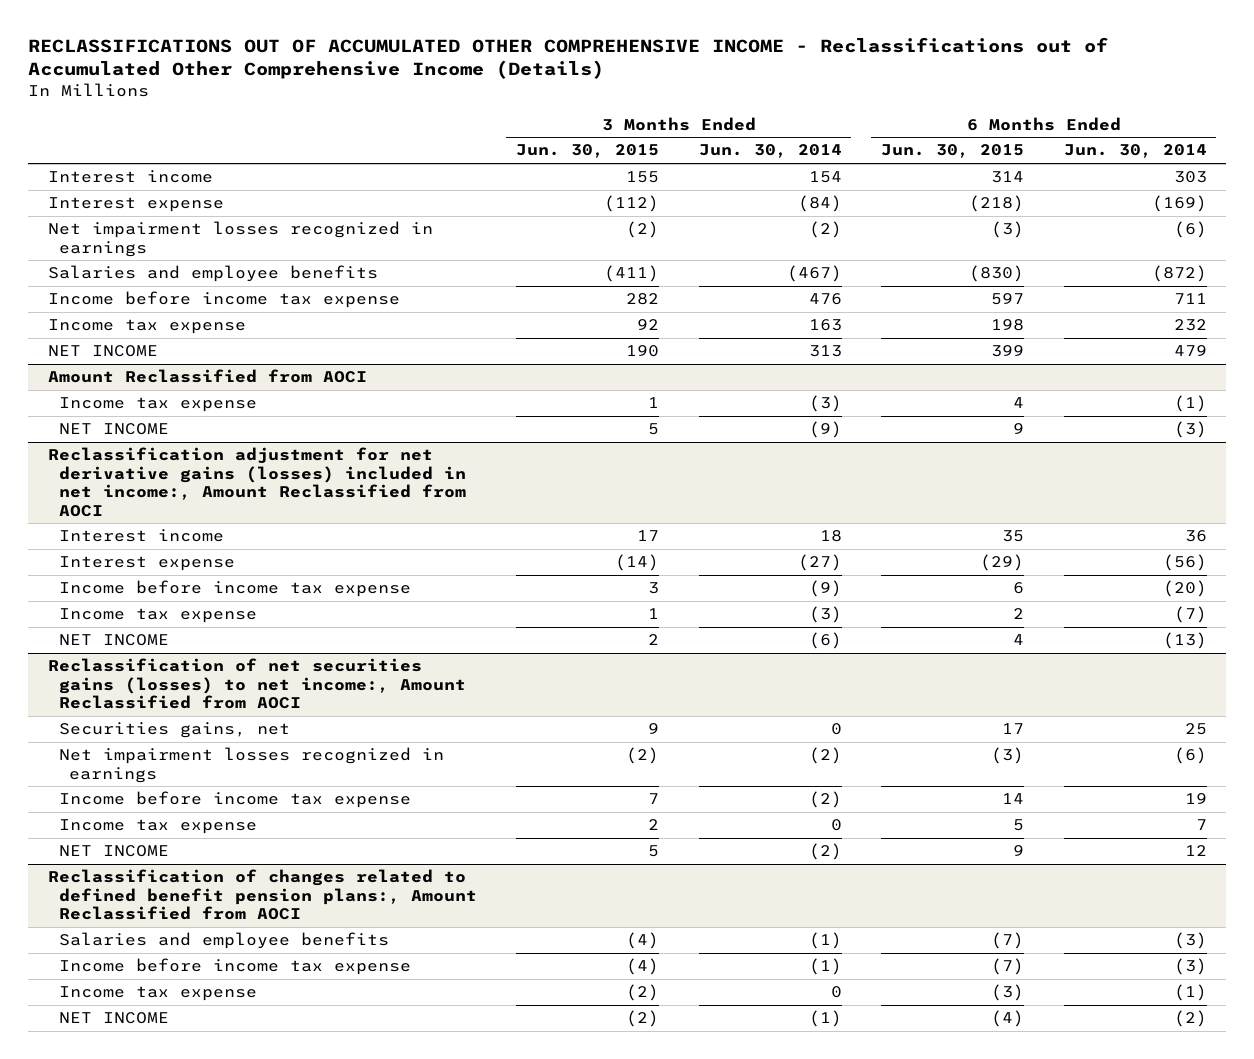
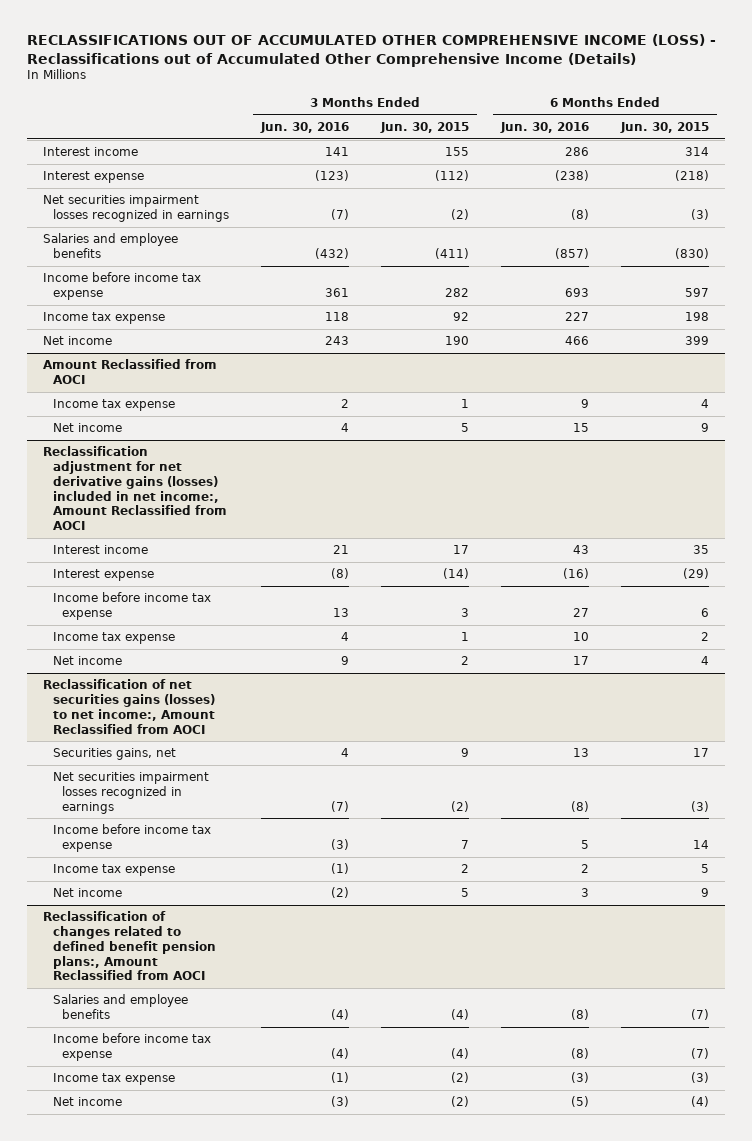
- RECLASSIFICATIONS OUT OF ACCUMULATED OTHER COMPREHENSIVE INCOME - Reclassifications out of Accumulated Other Comprehensive Income (Details)
+ RECLASSIFICATIONS OUT OF ACCUMULATED OTHER COMPREHENSIVE INCOME (LOSS) - Reclassifications out of Accumulated Other Comprehensive Income (Details)
- | 3 Months Ended Jun. 30, 2015 | 3 Months Ended Jun. 30, 2014 | 6 Months Ended Jun. 30, 2015 | 6 Months Ended Jun. 30, 2014
+ | 3 Months Ended Jun. 30, 2016 | 3 Months Ended Jun. 30, 2015 | 6 Months Ended Jun. 30, 2016 | 6 Months Ended Jun. 30, 2015
- Net impairment losses recognized in earnings | (2) | (2) | (3) | (6)
+ Net securities impairment losses recognized in earnings | (7) | (2) | (8) | (3)
- NET INCOME | 190 | 313 | 399 | 479
+ Net income | 243 | 190 | 466 | 399
@ Amount Reclassified from AOCI
- NET INCOME | 5 | (9) | 9 | (3)
+ Net income | 4 | 5 | 15 | 9
@ Reclassification adjustment for net derivative gains (losses) included in net income:, Amount Reclassified from AOCI
- NET INCOME | 2 | (6) | 4 | (13)
+ Net income | 9 | 2 | 17 | 4
@ Reclassification of net securities gains (losses) to net income:, Amount Reclassified from AOCI
- Net impairment losses recognized in earnings | (2) | (2) | (3) | (6)
+ Net securities impairment losses recognized in earnings | (7) | (2) | (8) | (3)
- NET INCOME | 5 | (2) | 9 | 12
+ Net income | (2) | 5 | 3 | 9
@ Reclassification of changes related to defined benefit pension plans:, Amount Reclassified from AOCI
- NET INCOME | (2) | (1) | (4) | (2)
+ Net income | (3) | (2) | (5) | (4)

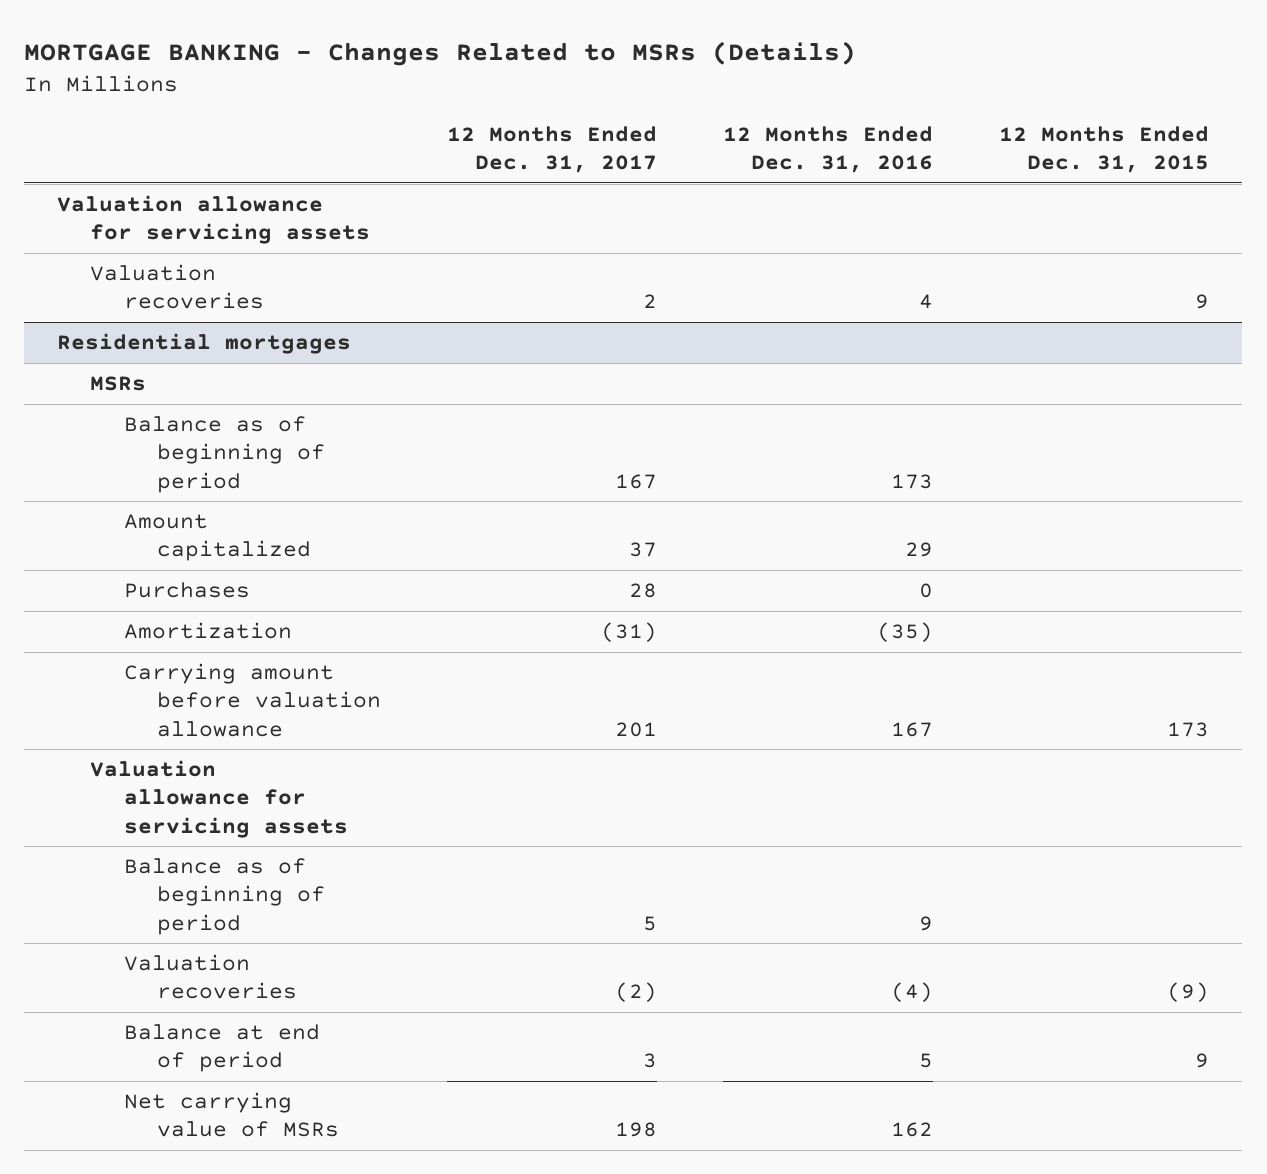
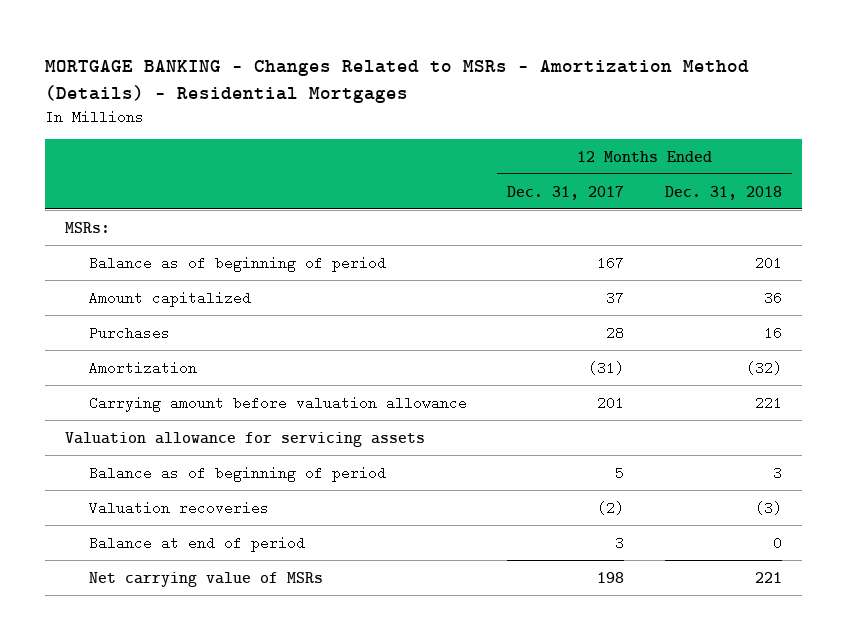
- MORTGAGE BANKING - Changes Related to MSRs (Details)
+ MORTGAGE BANKING - Changes Related to MSRs - Amortization Method (Details) - Residential Mortgages
- | 12 Months Ended Dec. 31, 2017 | 12 Months Ended Dec. 31, 2016 | 12 Months Ended Dec. 31, 2015
+ | 12 Months Ended Dec. 31, 2017 | 12 Months Ended Dec. 31, 2018
- Valuation allowance for servicing assets
- Valuation recoveries | 2 | 4 | 9
- Residential mortgages
- MSRs
+ MSRs:

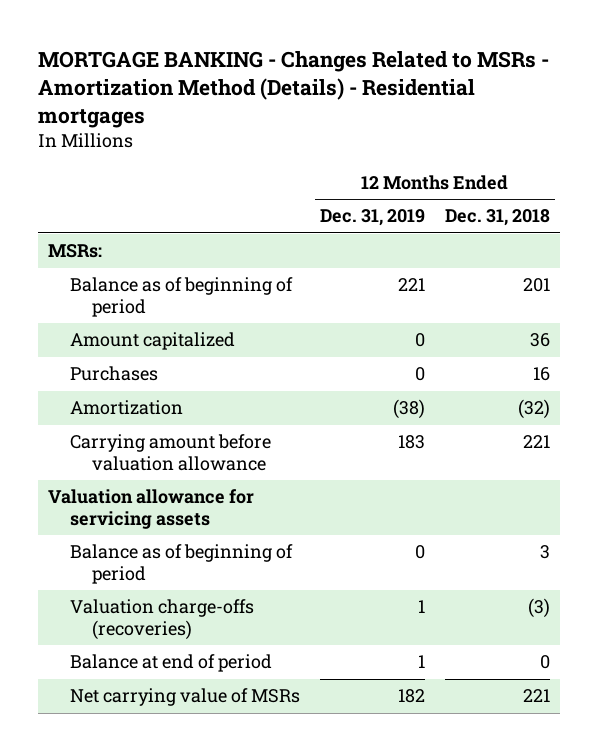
- MORTGAGE BANKING - Changes Related to MSRs - Amortization Method (Details) - Residential Mortgages
+ MORTGAGE BANKING - Changes Related to MSRs - Amortization Method (Details) - Residential mortgages
- | 12 Months Ended Dec. 31, 2017 | 12 Months Ended Dec. 31, 2018
+ | 12 Months Ended Dec. 31, 2019 | 12 Months Ended Dec. 31, 2018
- Valuation recoveries | (2) | (3)
+ Valuation charge-offs (recoveries) | 1 | (3)

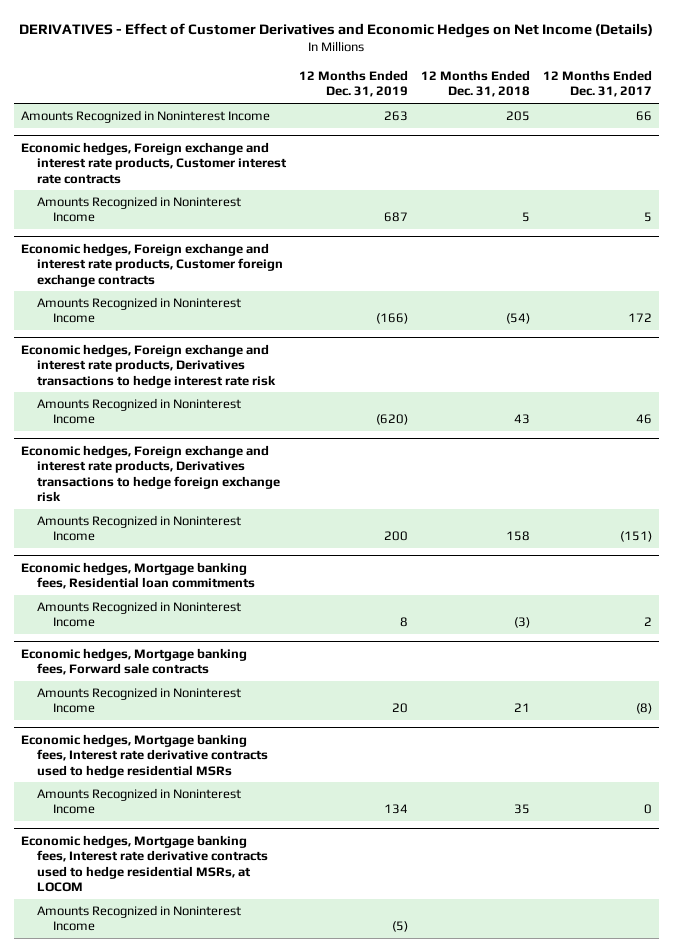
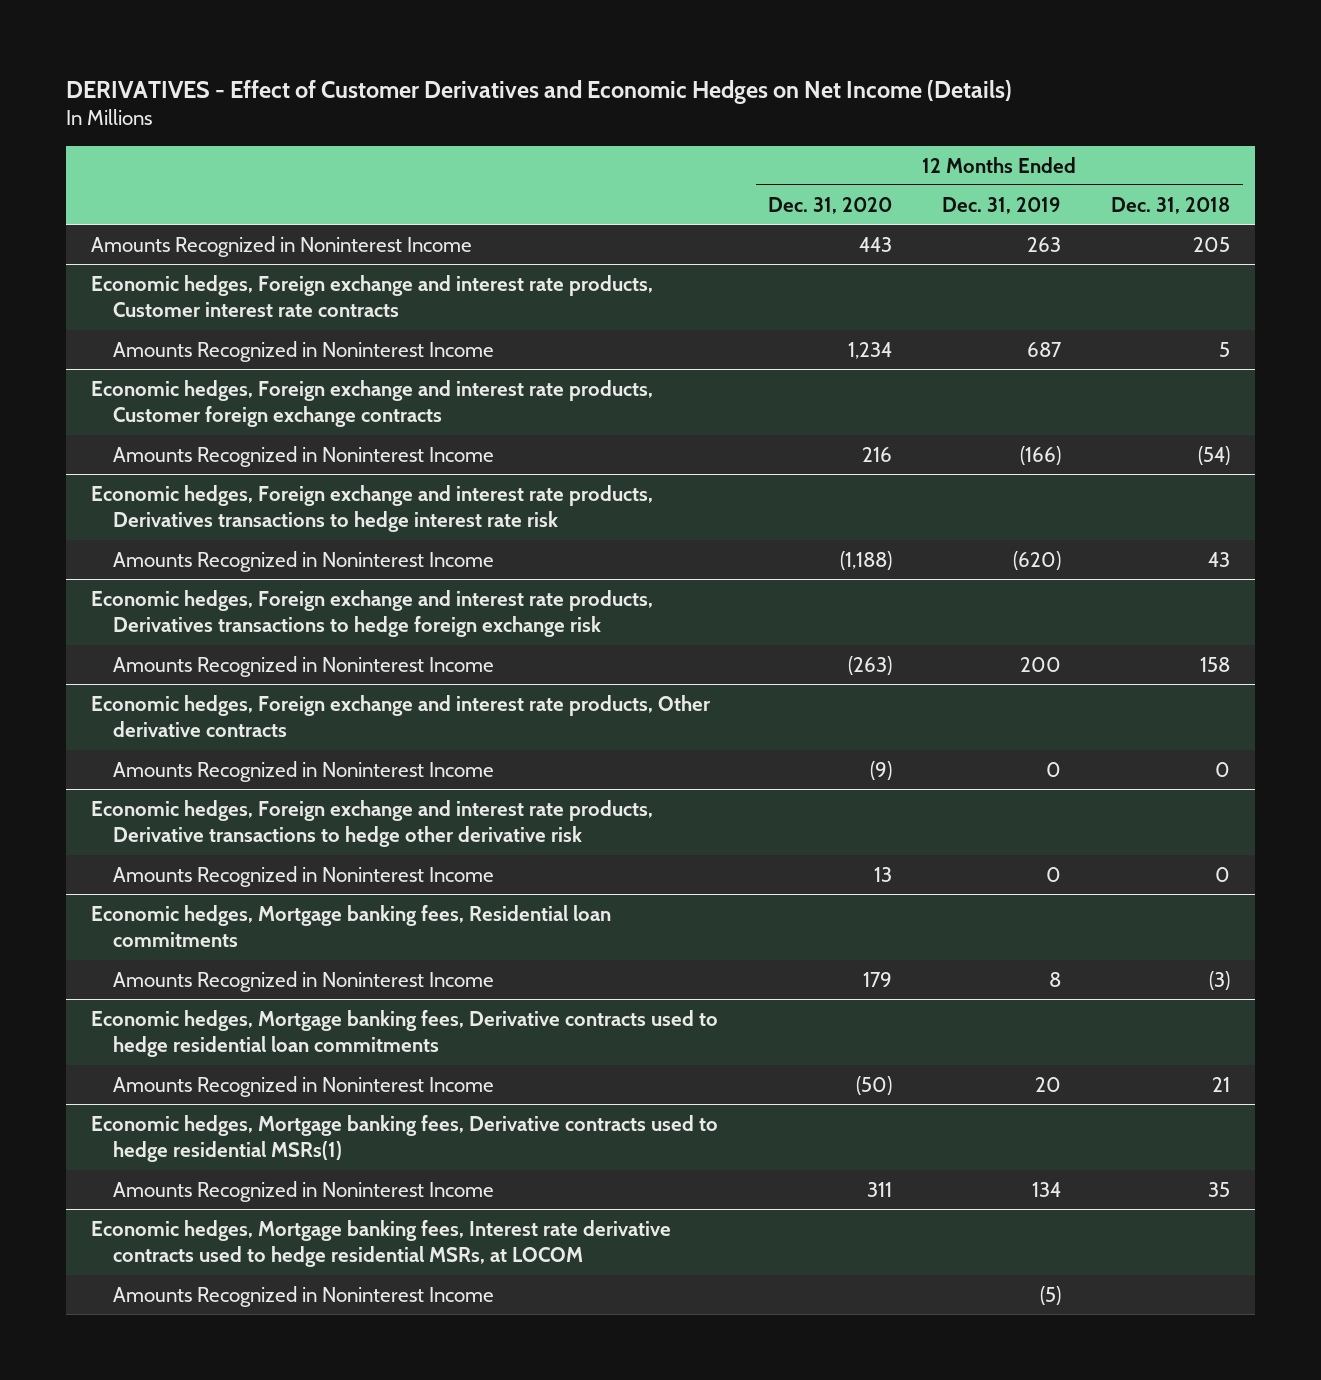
- | 12 Months Ended Dec. 31, 2019 | 12 Months Ended Dec. 31, 2018 | 12 Months Ended Dec. 31, 2017
+ | 12 Months Ended Dec. 31, 2020 | 12 Months Ended Dec. 31, 2019 | 12 Months Ended Dec. 31, 2018
+ Economic hedges, Foreign exchange and interest rate products, Other derivative contracts
+ Amounts Recognized in Noninterest Income | (9) | 0 | 0
+ Economic hedges, Foreign exchange and interest rate products, Derivative transactions to hedge other derivative risk
+ Amounts Recognized in Noninterest Income | 13 | 0 | 0
- Economic hedges, Mortgage banking fees, Forward sale contracts
+ Economic hedges, Mortgage banking fees, Derivative contracts used to hedge residential loan commitments
- Economic hedges, Mortgage banking fees, Interest rate derivative contracts used to hedge residential MSRs
+ Economic hedges, Mortgage banking fees, Derivative contracts used to hedge residential MSRs(1)

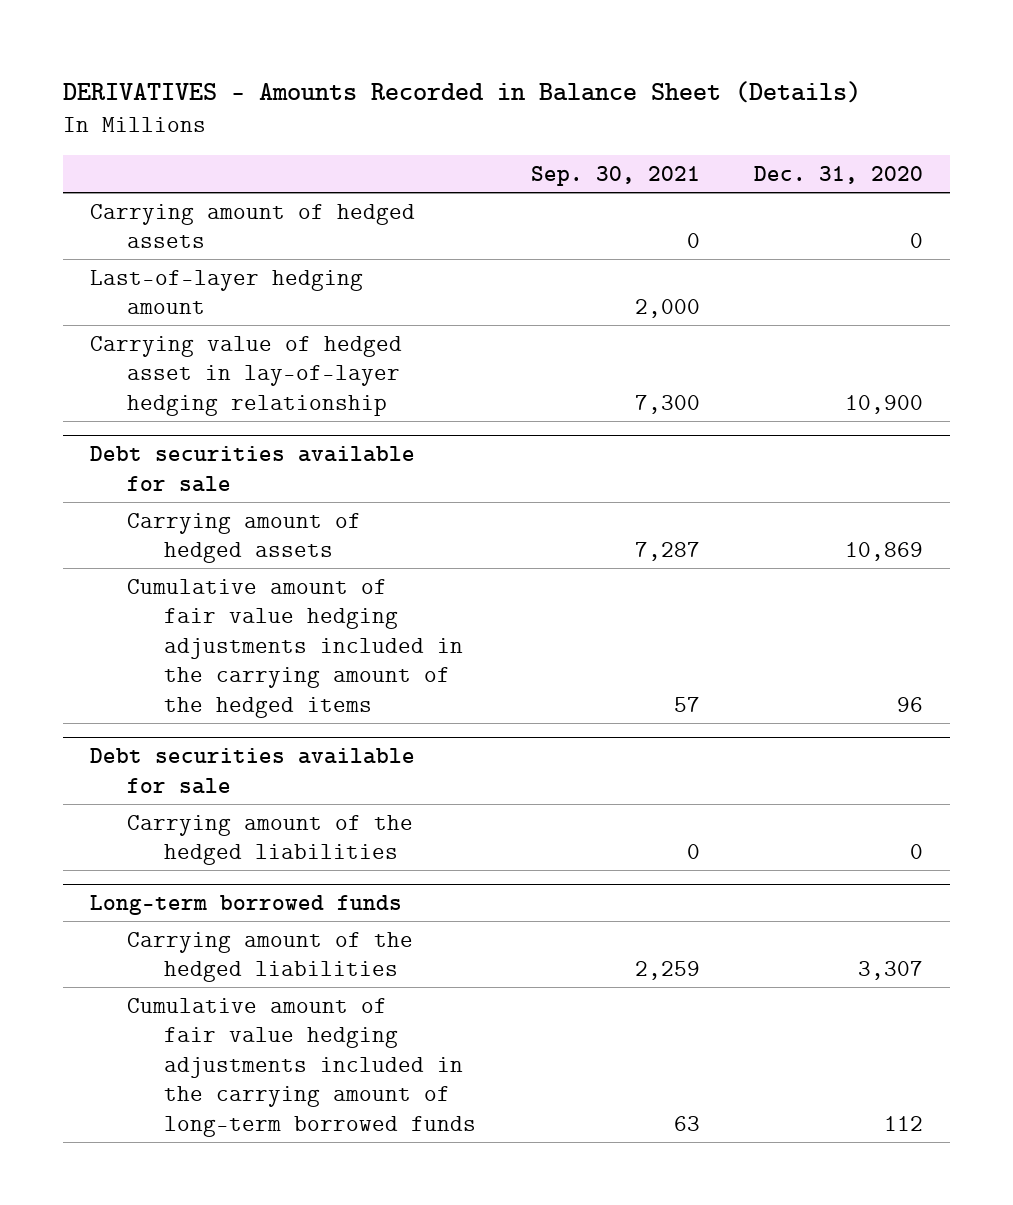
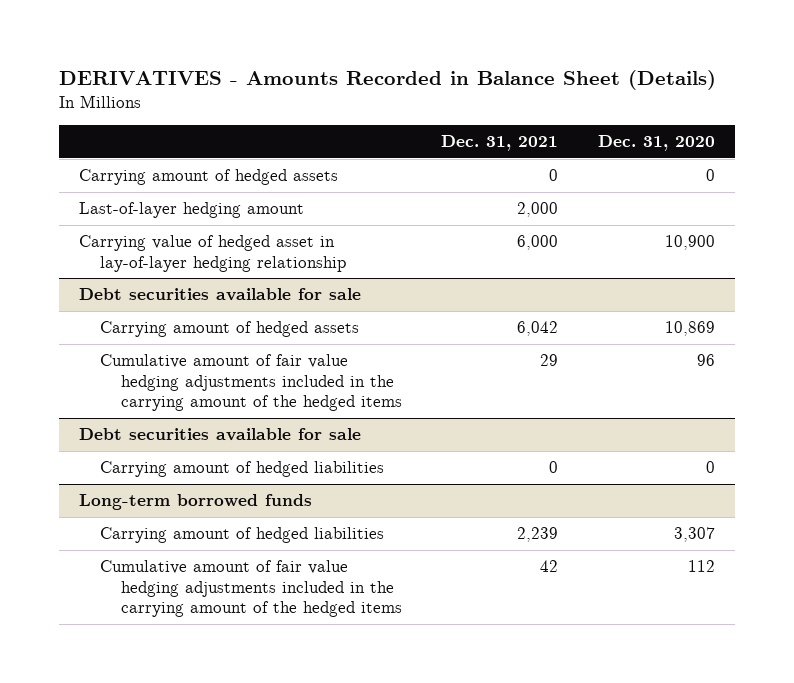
- | Sep. 30, 2021 | Dec. 31, 2020
+ | Dec. 31, 2021 | Dec. 31, 2020
@ Debt securities available for sale
- Carrying amount of the hedged liabilities | 0 | 0
+ Carrying amount of hedged liabilities | 0 | 0
@ Long-term borrowed funds
- Carrying amount of the hedged liabilities | 2,259 | 3,307
- Cumulative amount of fair value hedging adjustments included in the carrying amount of long-term borrowed funds | 63 | 112
+ Carrying amount of hedged liabilities | 2,239 | 3,307
+ Cumulative amount of fair value hedging adjustments included in the carrying amount of the hedged items | 42 | 112

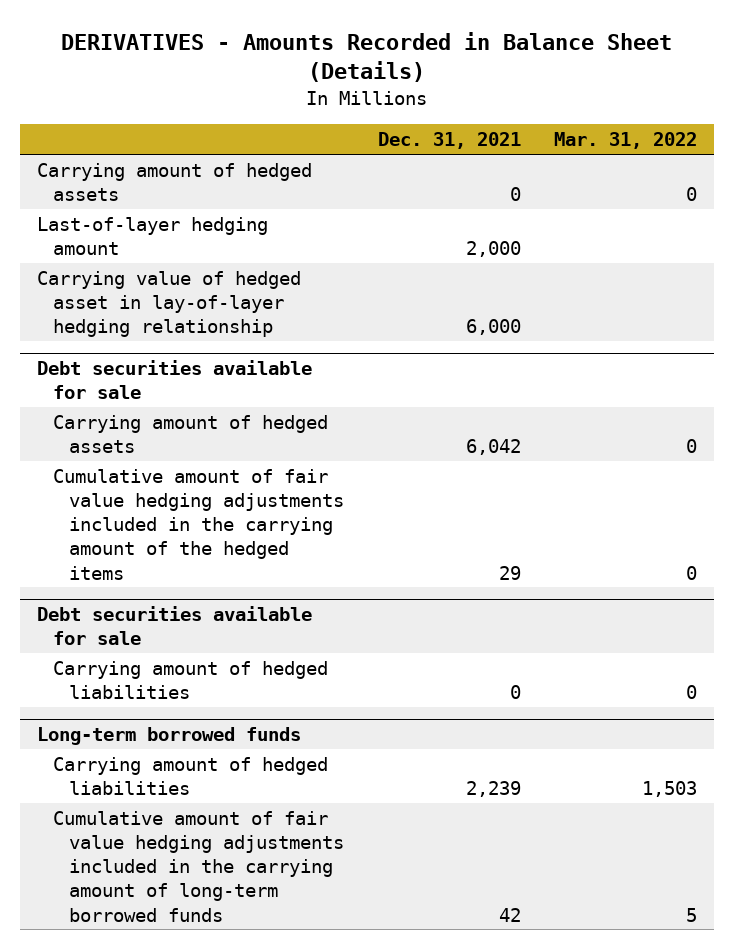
- | Dec. 31, 2021 | Dec. 31, 2020
+ | Dec. 31, 2021 | Mar. 31, 2022
@ Long-term borrowed funds
- Cumulative amount of fair value hedging adjustments included in the carrying amount of the hedged items | 42 | 112
+ Cumulative amount of fair value hedging adjustments included in the carrying amount of long-term borrowed funds | 42 | 5

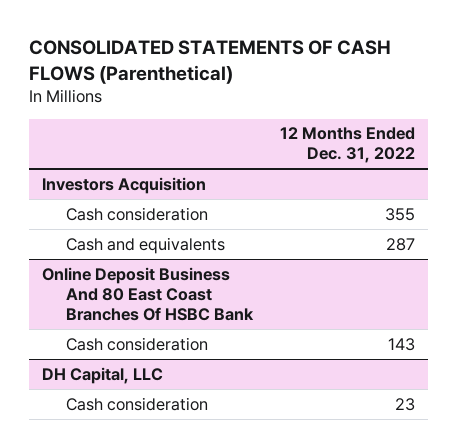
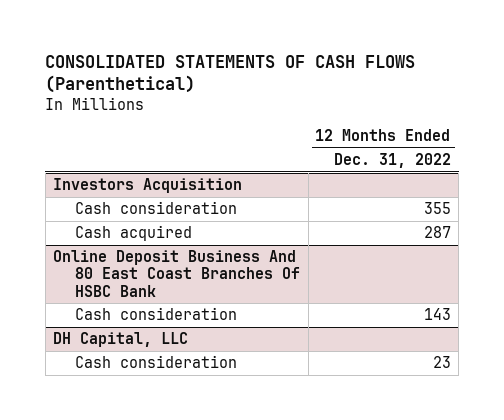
@ Investors Acquisition
- Cash and equivalents | 287
+ Cash acquired | 287

